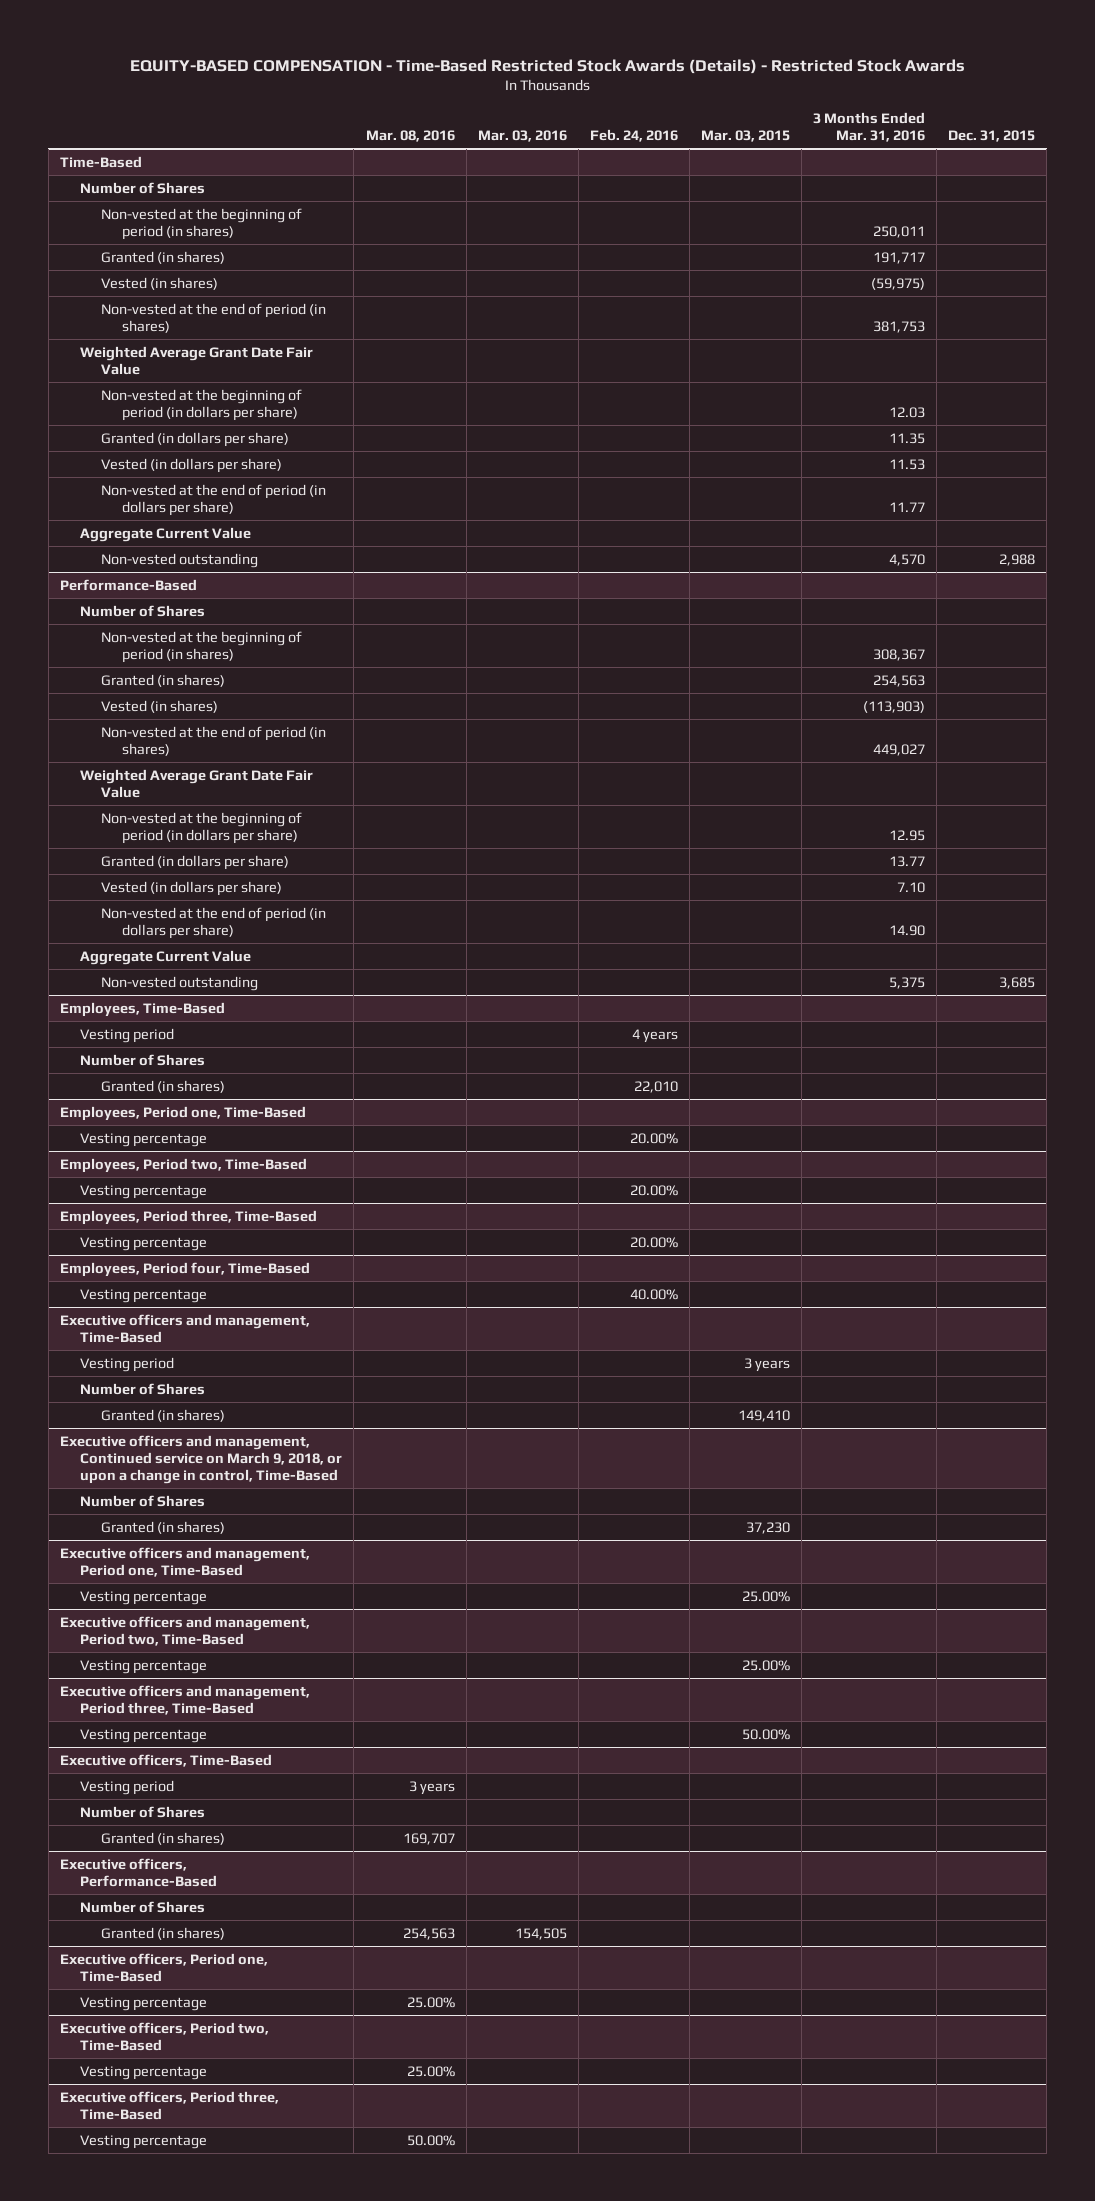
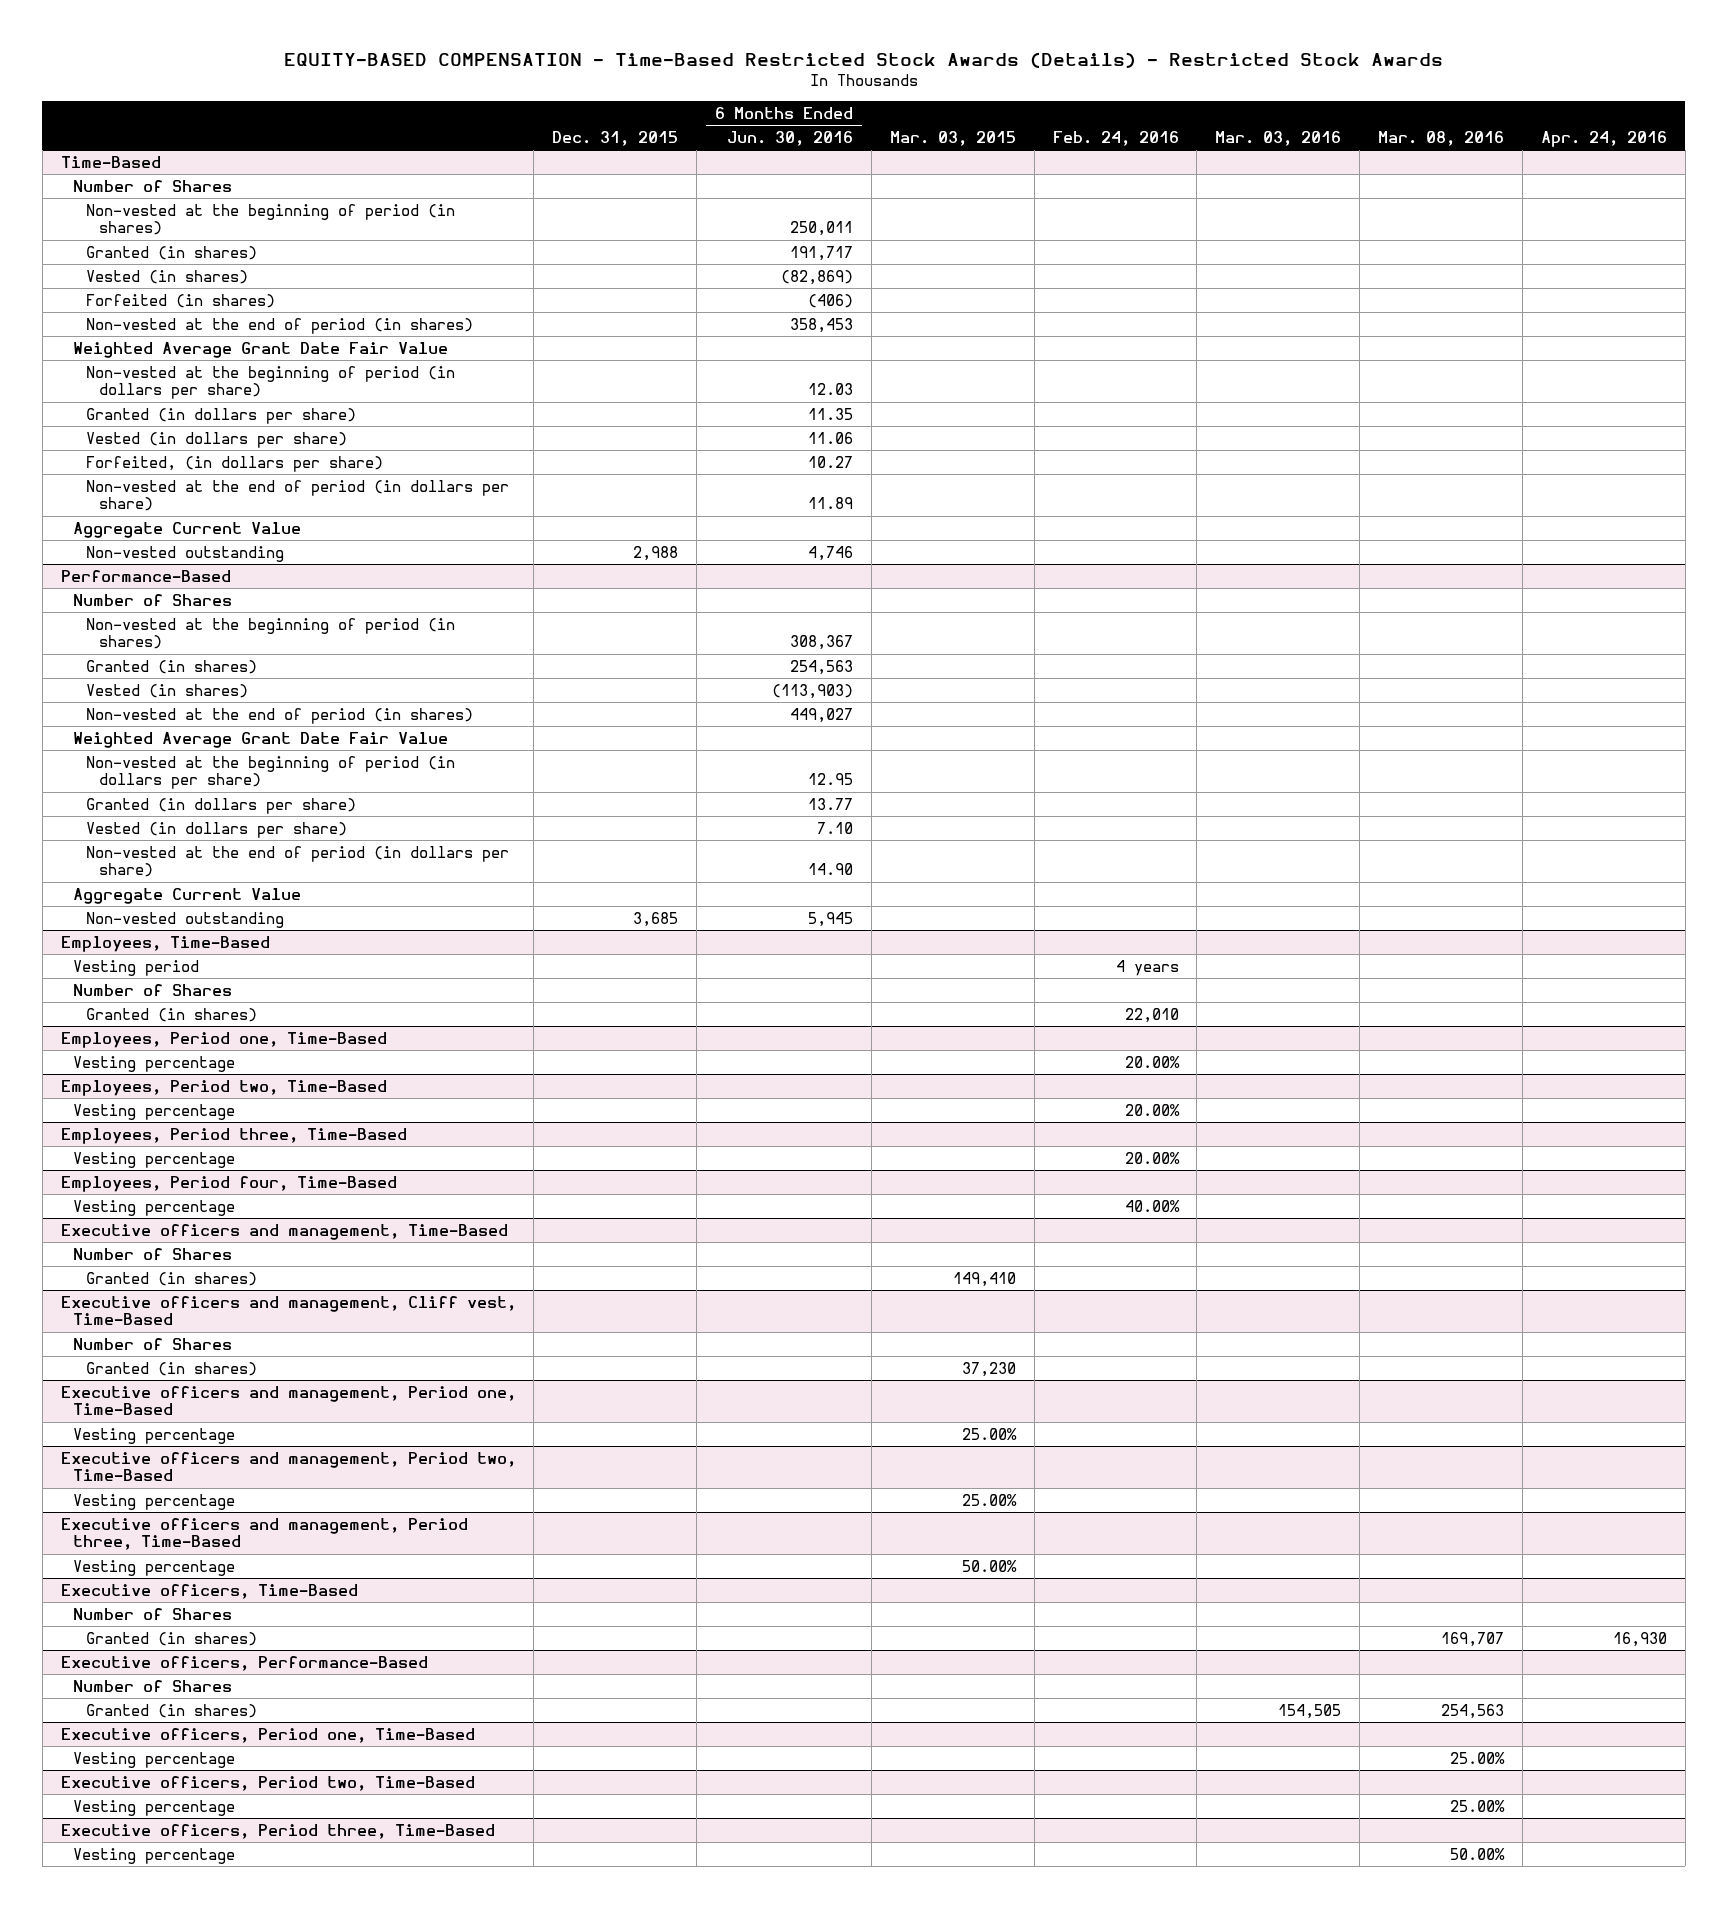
- | Mar. 08, 2016 | Mar. 03, 2016 | Feb. 24, 2016 | Mar. 03, 2015 | 3 Months Ended Mar. 31, 2016 | Dec. 31, 2015
+ | Dec. 31, 2015 | 6 Months Ended Jun. 30, 2016 | Mar. 03, 2015 | Feb. 24, 2016 | Mar. 03, 2016 | Mar. 08, 2016 | Apr. 24, 2016
@ Time-Based
+ Forfeited (in shares) | | (406) | | | | |
+ Forfeited, (in dollars per share) | | 10.27 | | | | |
@ Executive officers and management, Time-Based
- Vesting period | | | | 3 years | |
- Executive officers and management, Continued service on March 9, 2018, or upon a change in control, Time-Based
+ Executive officers and management, Cliff vest, Time-Based
@ Executive officers, Time-Based
- Vesting period | 3 years | | | | |

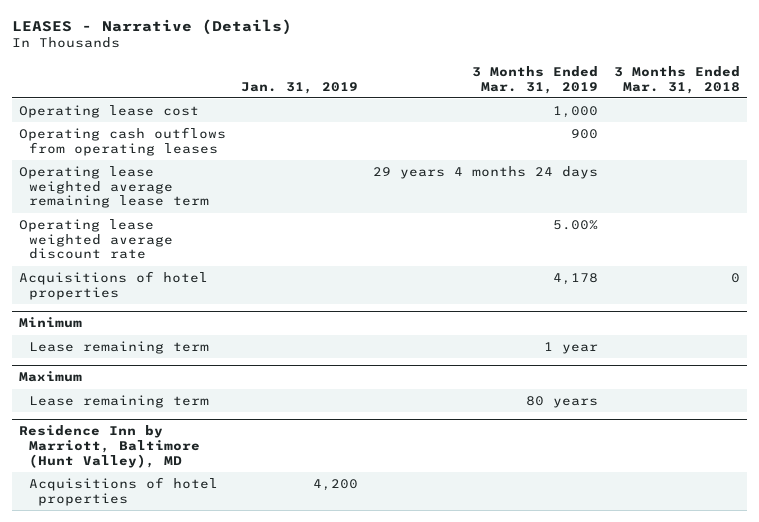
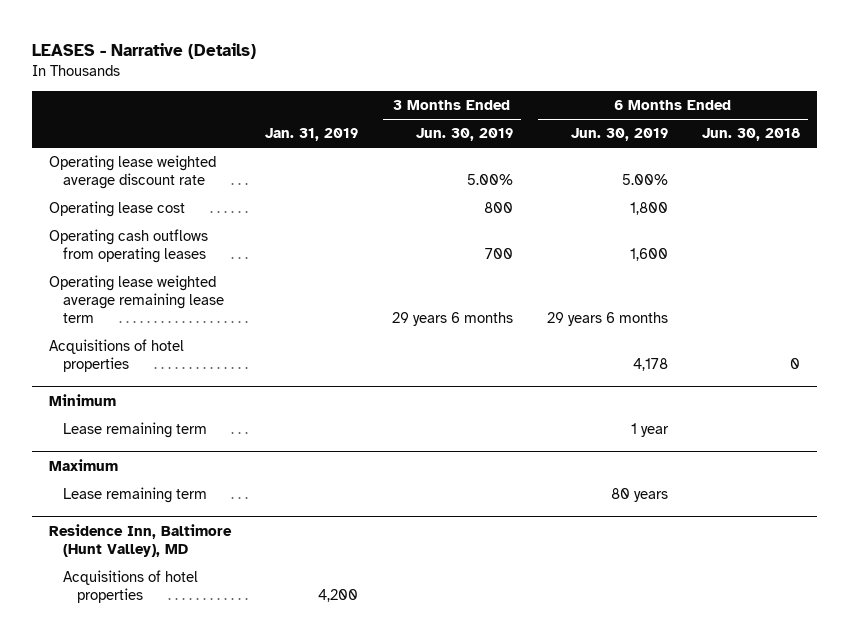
- | Jan. 31, 2019 | 3 Months Ended Mar. 31, 2019 | 3 Months Ended Mar. 31, 2018
+ | Jan. 31, 2019 | 3 Months Ended Jun. 30, 2019 | 6 Months Ended Jun. 30, 2019 | 6 Months Ended Jun. 30, 2018
moved up: Operating lease weighted average discount rate | | 5.00% | 5.00% |
- Residence Inn by Marriott, Baltimore (Hunt Valley), MD
+ Residence Inn, Baltimore (Hunt Valley), MD

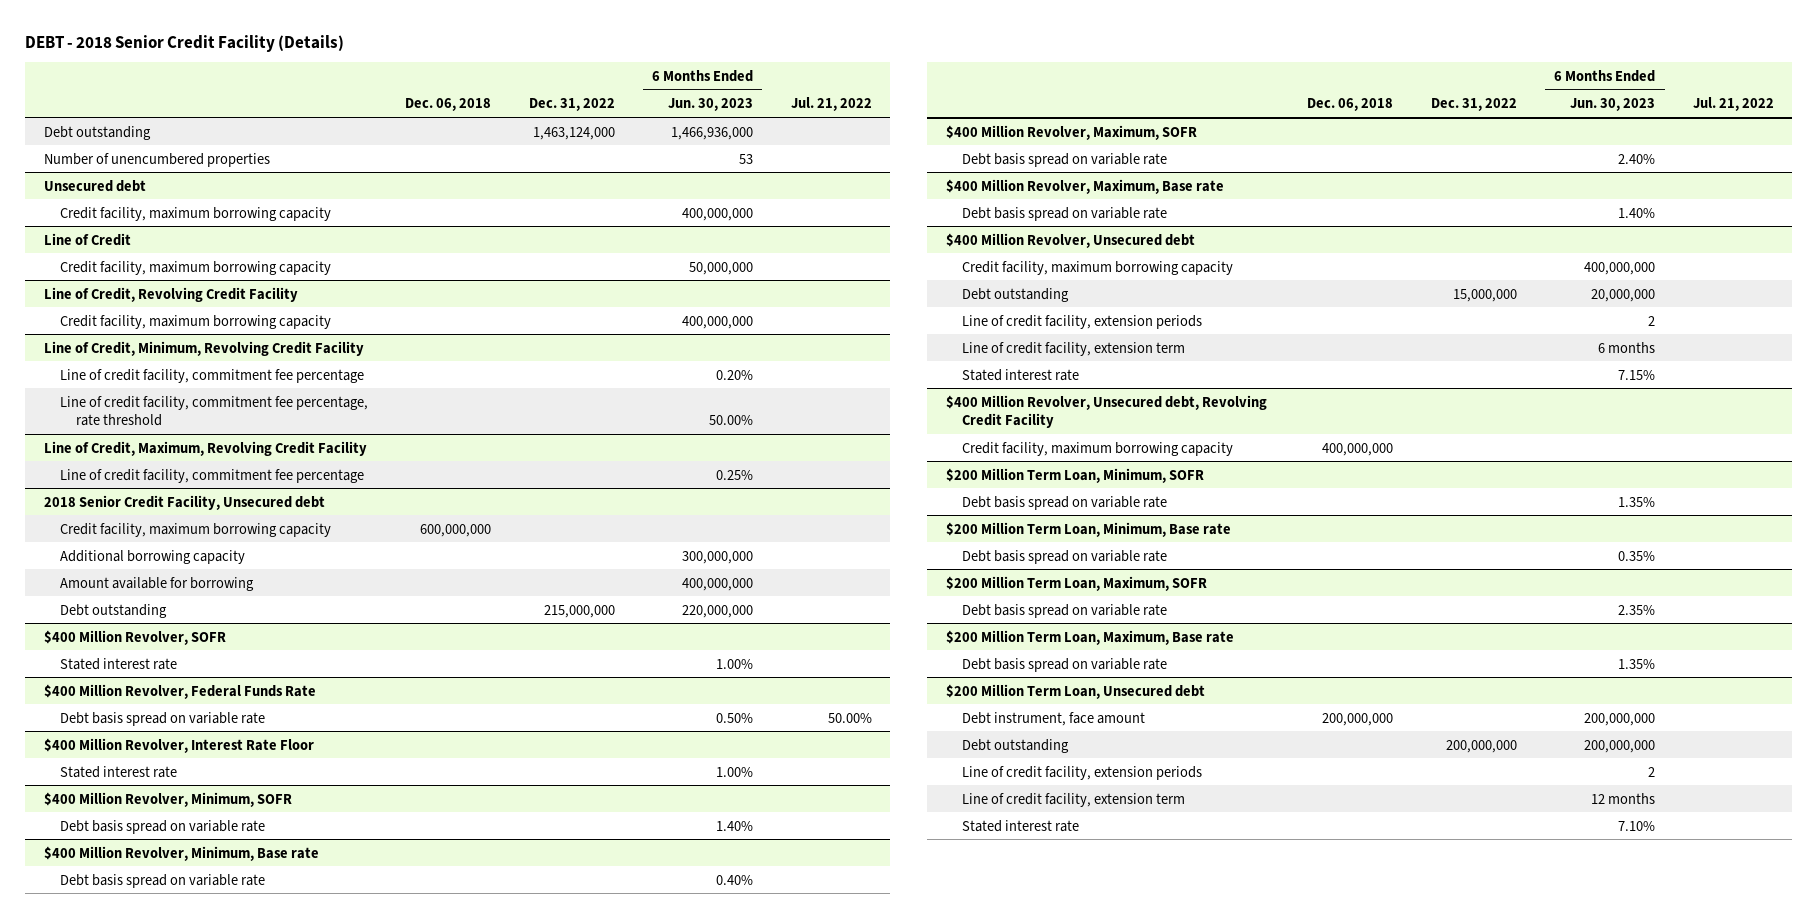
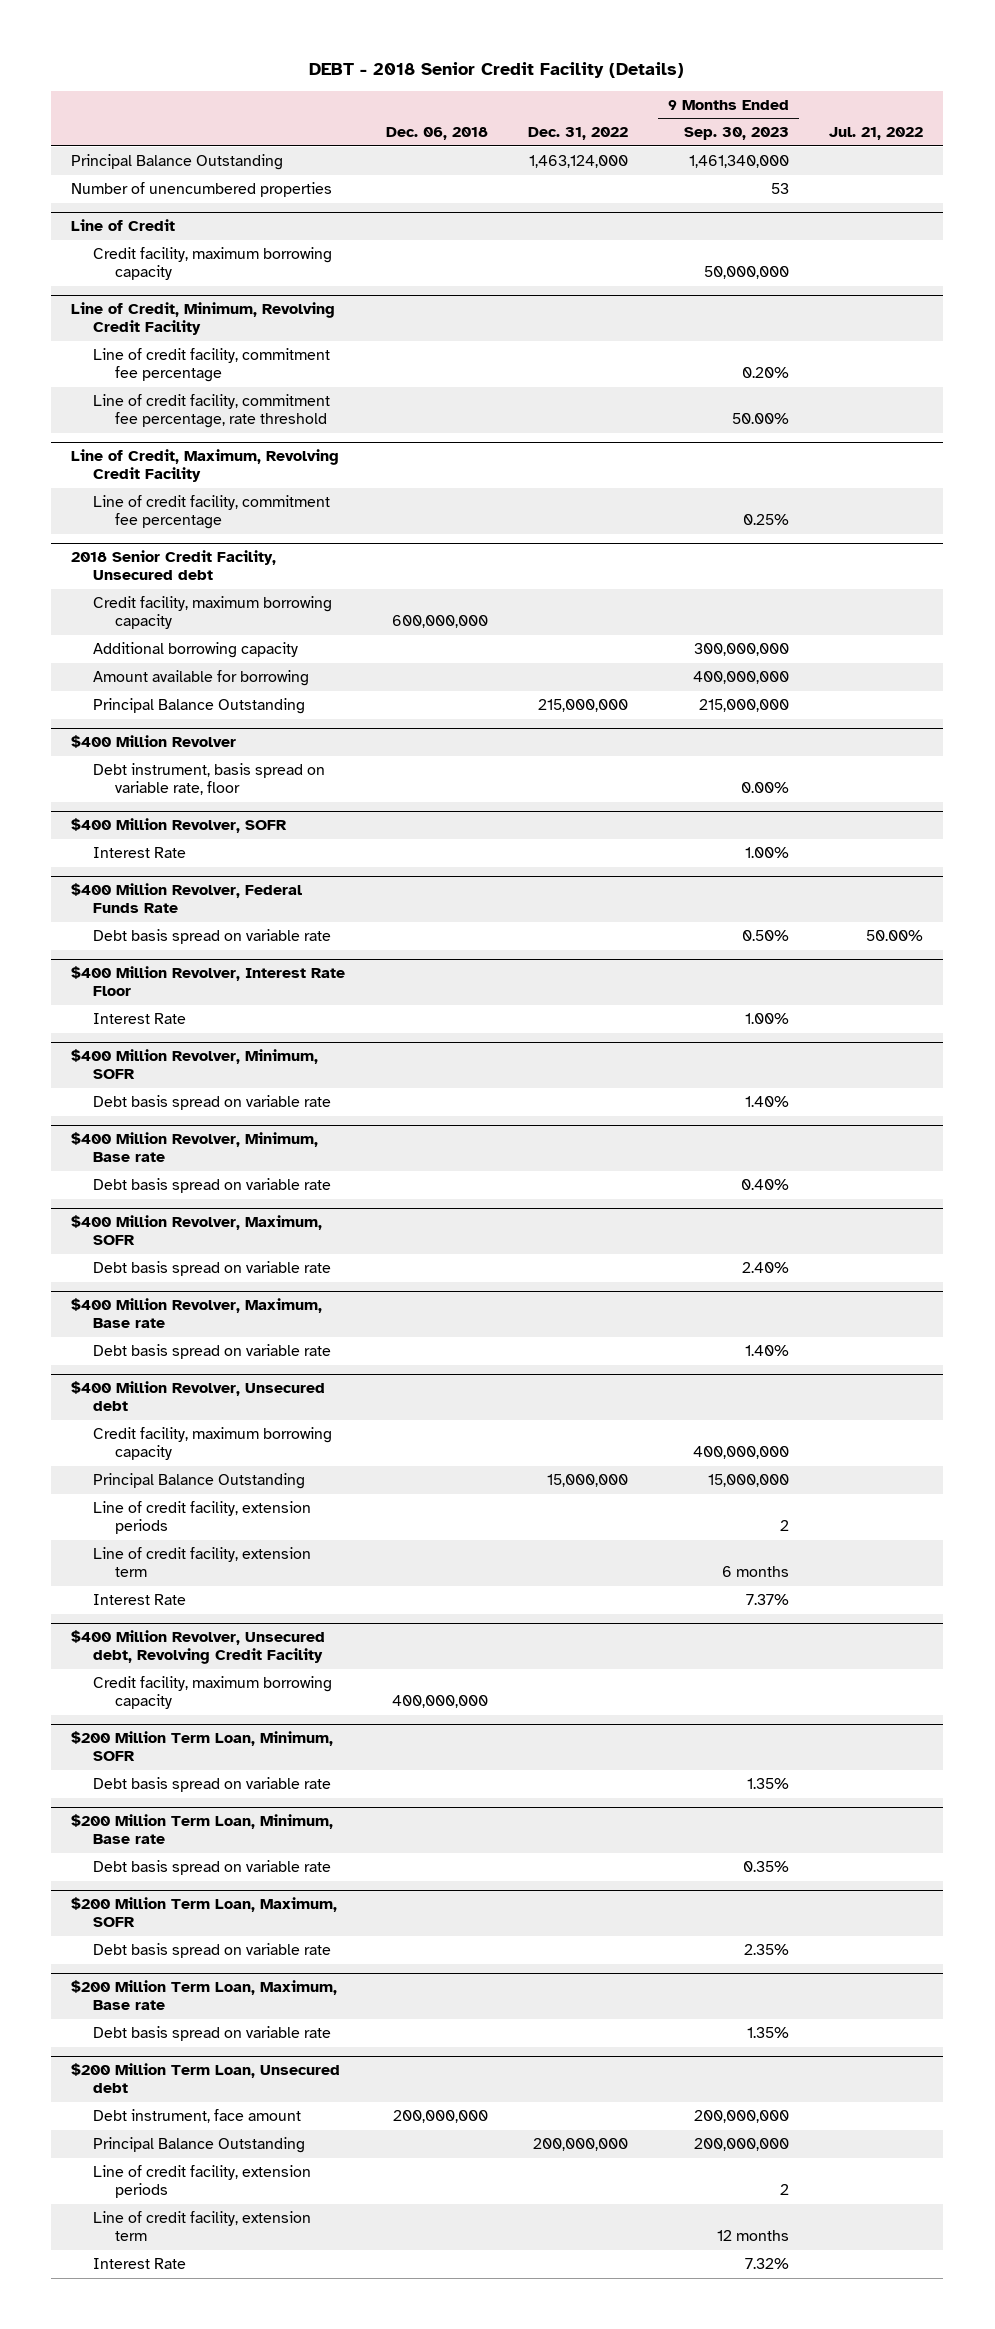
- | Dec. 06, 2018 | Dec. 31, 2022 | 6 Months Ended Jun. 30, 2023 | Jul. 21, 2022
+ | Dec. 06, 2018 | Dec. 31, 2022 | 9 Months Ended Sep. 30, 2023 | Jul. 21, 2022
- Debt outstanding | | 1,463,124,000 | 1,466,936,000 |
+ Principal Balance Outstanding | | 1,463,124,000 | 1,461,340,000 |
- Unsecured debt
- Credit facility, maximum borrowing capacity | | | 400,000,000 |
- Line of Credit, Revolving Credit Facility
- Credit facility, maximum borrowing capacity | | | 400,000,000 |
@ 2018 Senior Credit Facility, Unsecured debt
- Debt outstanding | | 215,000,000 | 220,000,000 |
+ Principal Balance Outstanding | | 215,000,000 | 215,000,000 |
+ $400 Million Revolver
+ Debt instrument, basis spread on variable rate, floor | | | 0.00% |
@ $400 Million Revolver, SOFR
- Stated interest rate | | | 1.00% |
+ Interest Rate | | | 1.00% |
@ $400 Million Revolver, Interest Rate Floor
- Stated interest rate | | | 1.00% |
+ Interest Rate | | | 1.00% |
@ $400 Million Revolver, Unsecured debt
- Debt outstanding | | 15,000,000 | 20,000,000 |
+ Principal Balance Outstanding | | 15,000,000 | 15,000,000 |
- Stated interest rate | | | 7.15% |
+ Interest Rate | | | 7.37% |
@ $200 Million Term Loan, Unsecured debt
- Debt outstanding | | 200,000,000 | 200,000,000 |
+ Principal Balance Outstanding | | 200,000,000 | 200,000,000 |
- Stated interest rate | | | 7.10% |
+ Interest Rate | | | 7.32% |

